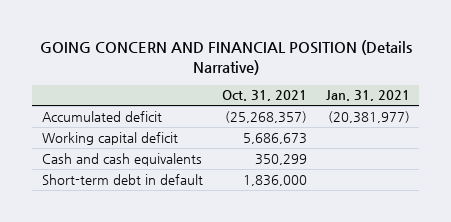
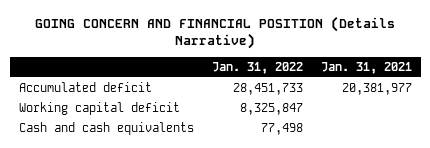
- | Oct. 31, 2021 | Jan. 31, 2021
+ | Jan. 31, 2022 | Jan. 31, 2021
- Accumulated deficit | (25,268,357) | (20,381,977)
+ Accumulated deficit | 28,451,733 | 20,381,977
- Short-term debt in default | 1,836,000 |

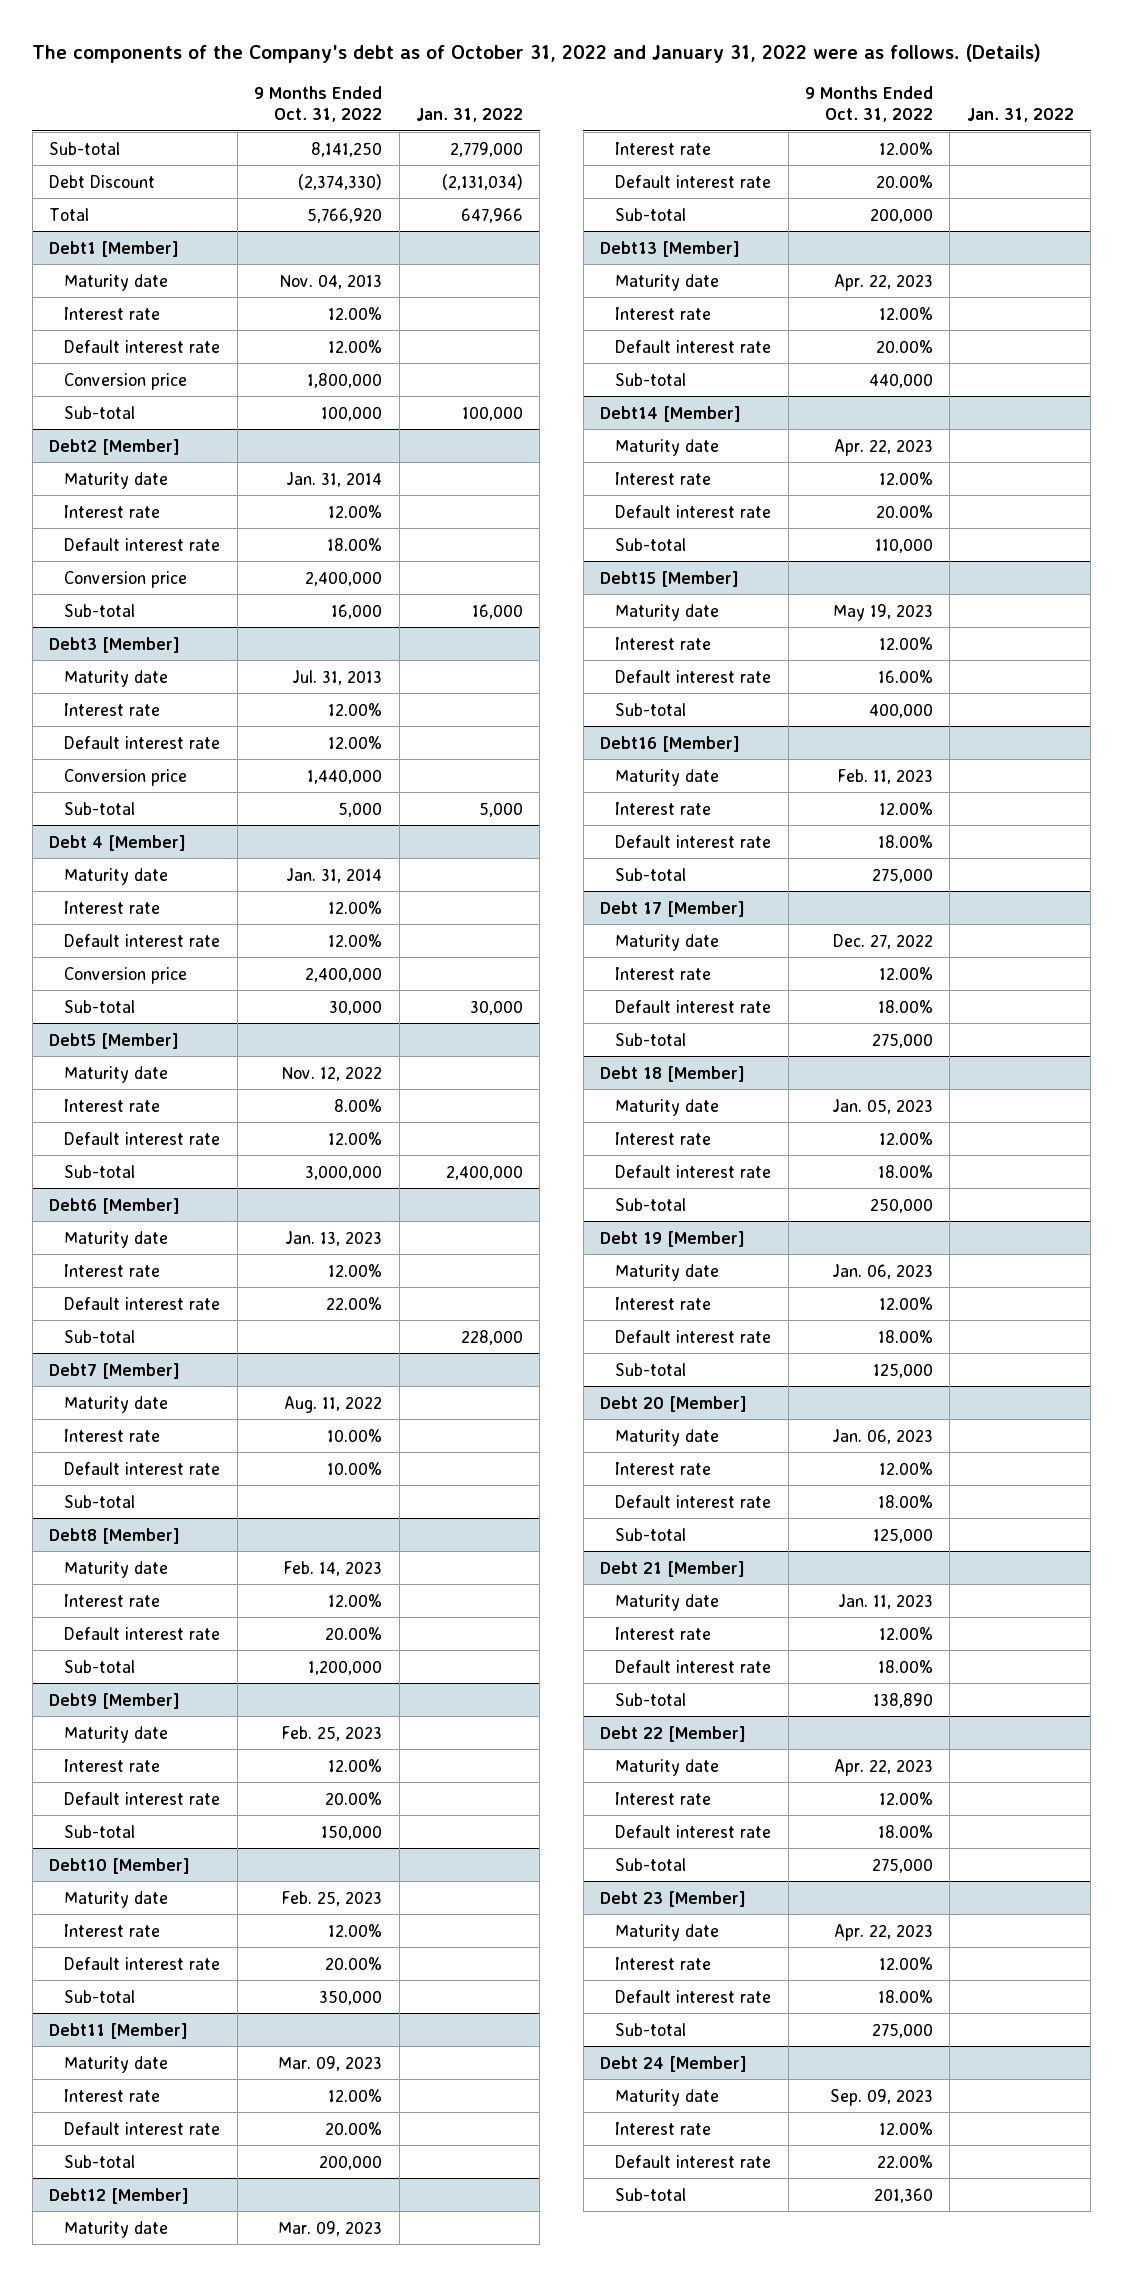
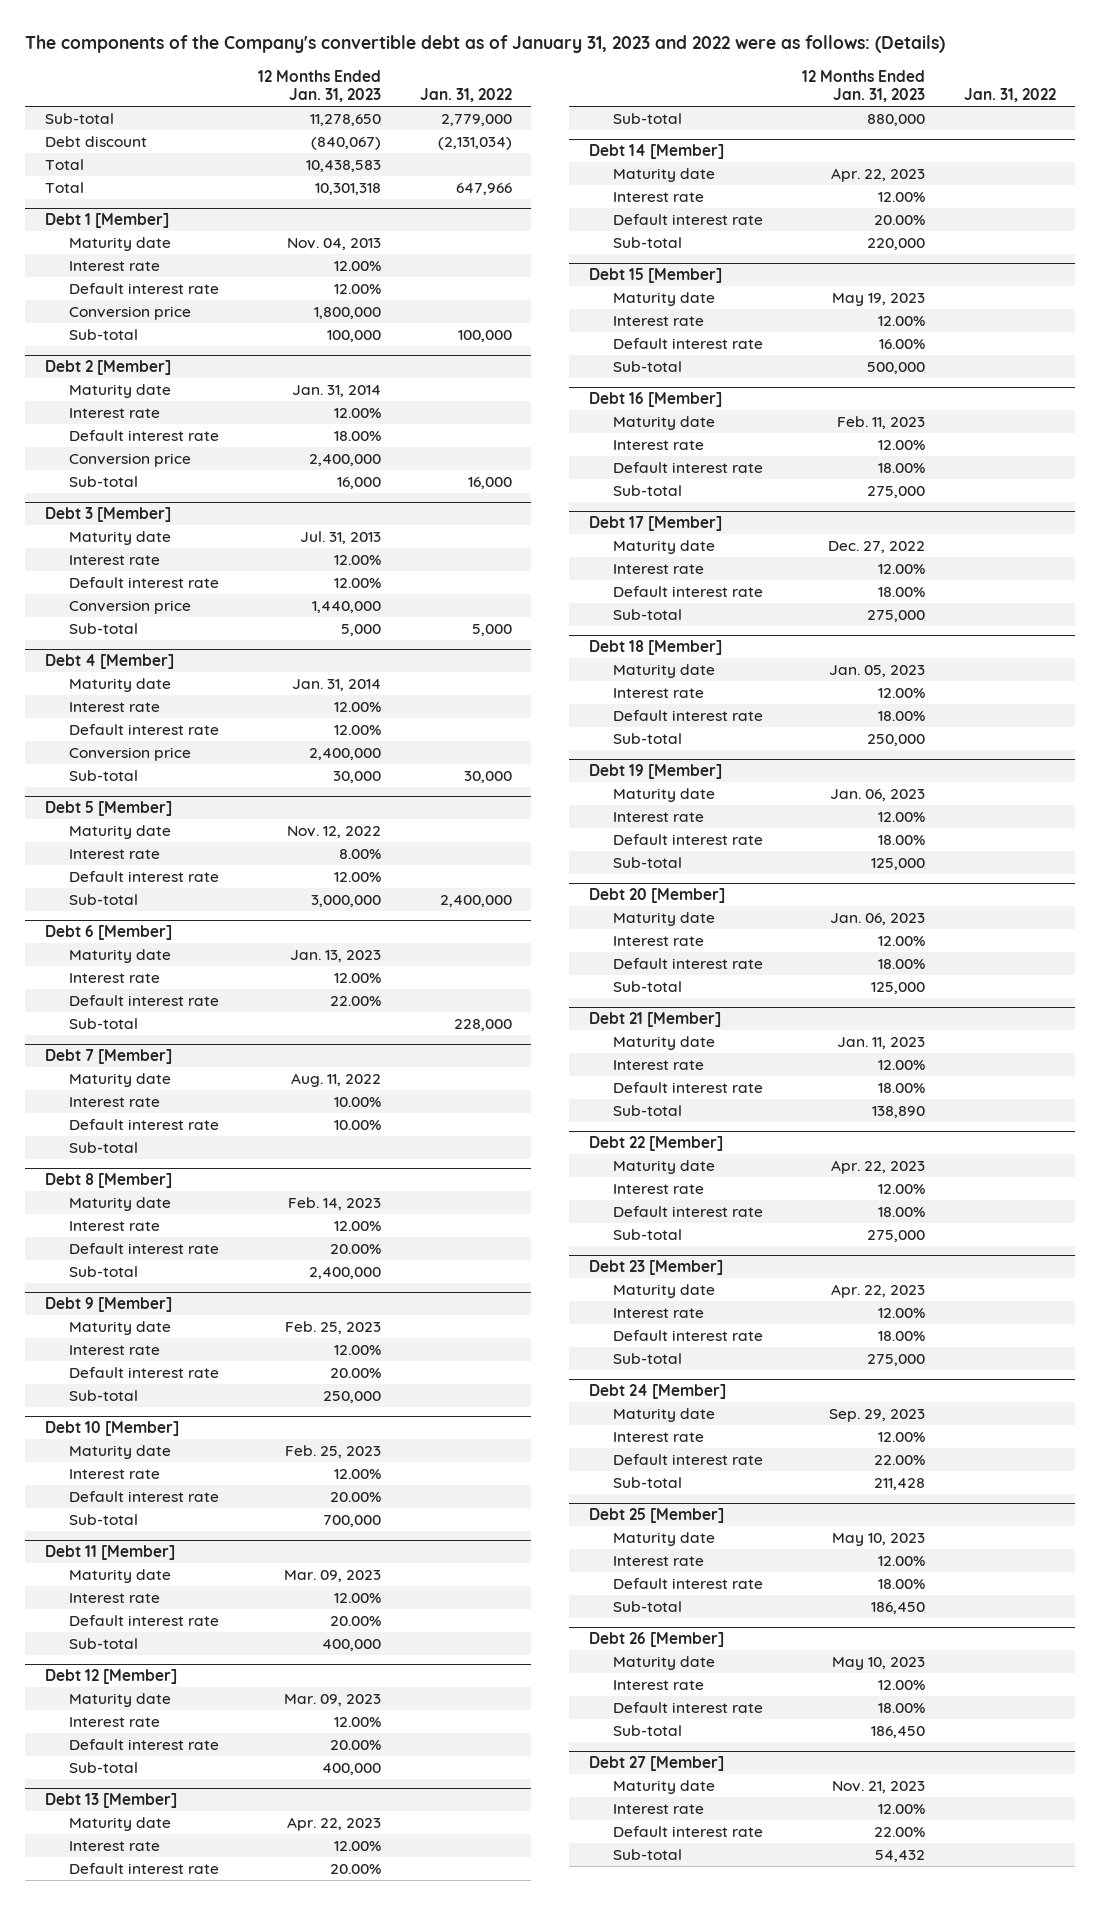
- The components of the Company's debt as of October 31, 2022 and January 31, 2022 were as follows. (Details)
+ The components of the Company's convertible debt as of January 31, 2023 and 2022 were as follows: (Details)
- | 9 Months Ended Oct. 31, 2022 | Jan. 31, 2022
+ | 12 Months Ended Jan. 31, 2023 | Jan. 31, 2022
- Debt Discount | (2,374,330) | (2,131,034)
+ Debt discount | (840,067) | (2,131,034)
+ Total | 10,438,583 |
- Debt1 [Member]
+ Debt 1 [Member]
- Debt2 [Member]
+ Debt 2 [Member]
- Debt3 [Member]
+ Debt 3 [Member]
- Debt5 [Member]
+ Debt 5 [Member]
- Debt6 [Member]
+ Debt 6 [Member]
- Debt7 [Member]
+ Debt 7 [Member]
- Debt8 [Member]
+ Debt 8 [Member]
- Debt9 [Member]
+ Debt 9 [Member]
- Debt10 [Member]
+ Debt 10 [Member]
- Debt11 [Member]
+ Debt 11 [Member]
- Debt12 [Member]
+ Debt 12 [Member]
- Debt13 [Member]
+ Debt 13 [Member]
- Debt14 [Member]
+ Debt 14 [Member]
- Debt15 [Member]
+ Debt 15 [Member]
- Debt16 [Member]
+ Debt 16 [Member]
+ Debt 25 [Member]
+ Maturity date | May 10, 2023 |
+ Interest rate | 12.00% |
+ Default interest rate | 18.00% |
+ Sub-total | 186,450 |
+ Debt 26 [Member]
+ Maturity date | May 10, 2023 |
+ Interest rate | 12.00% |
+ Default interest rate | 18.00% |
+ Sub-total | 186,450 |
+ Debt 27 [Member]
+ Maturity date | Nov. 21, 2023 |
+ Interest rate | 12.00% |
+ Default interest rate | 22.00% |
+ Sub-total | 54,432 |

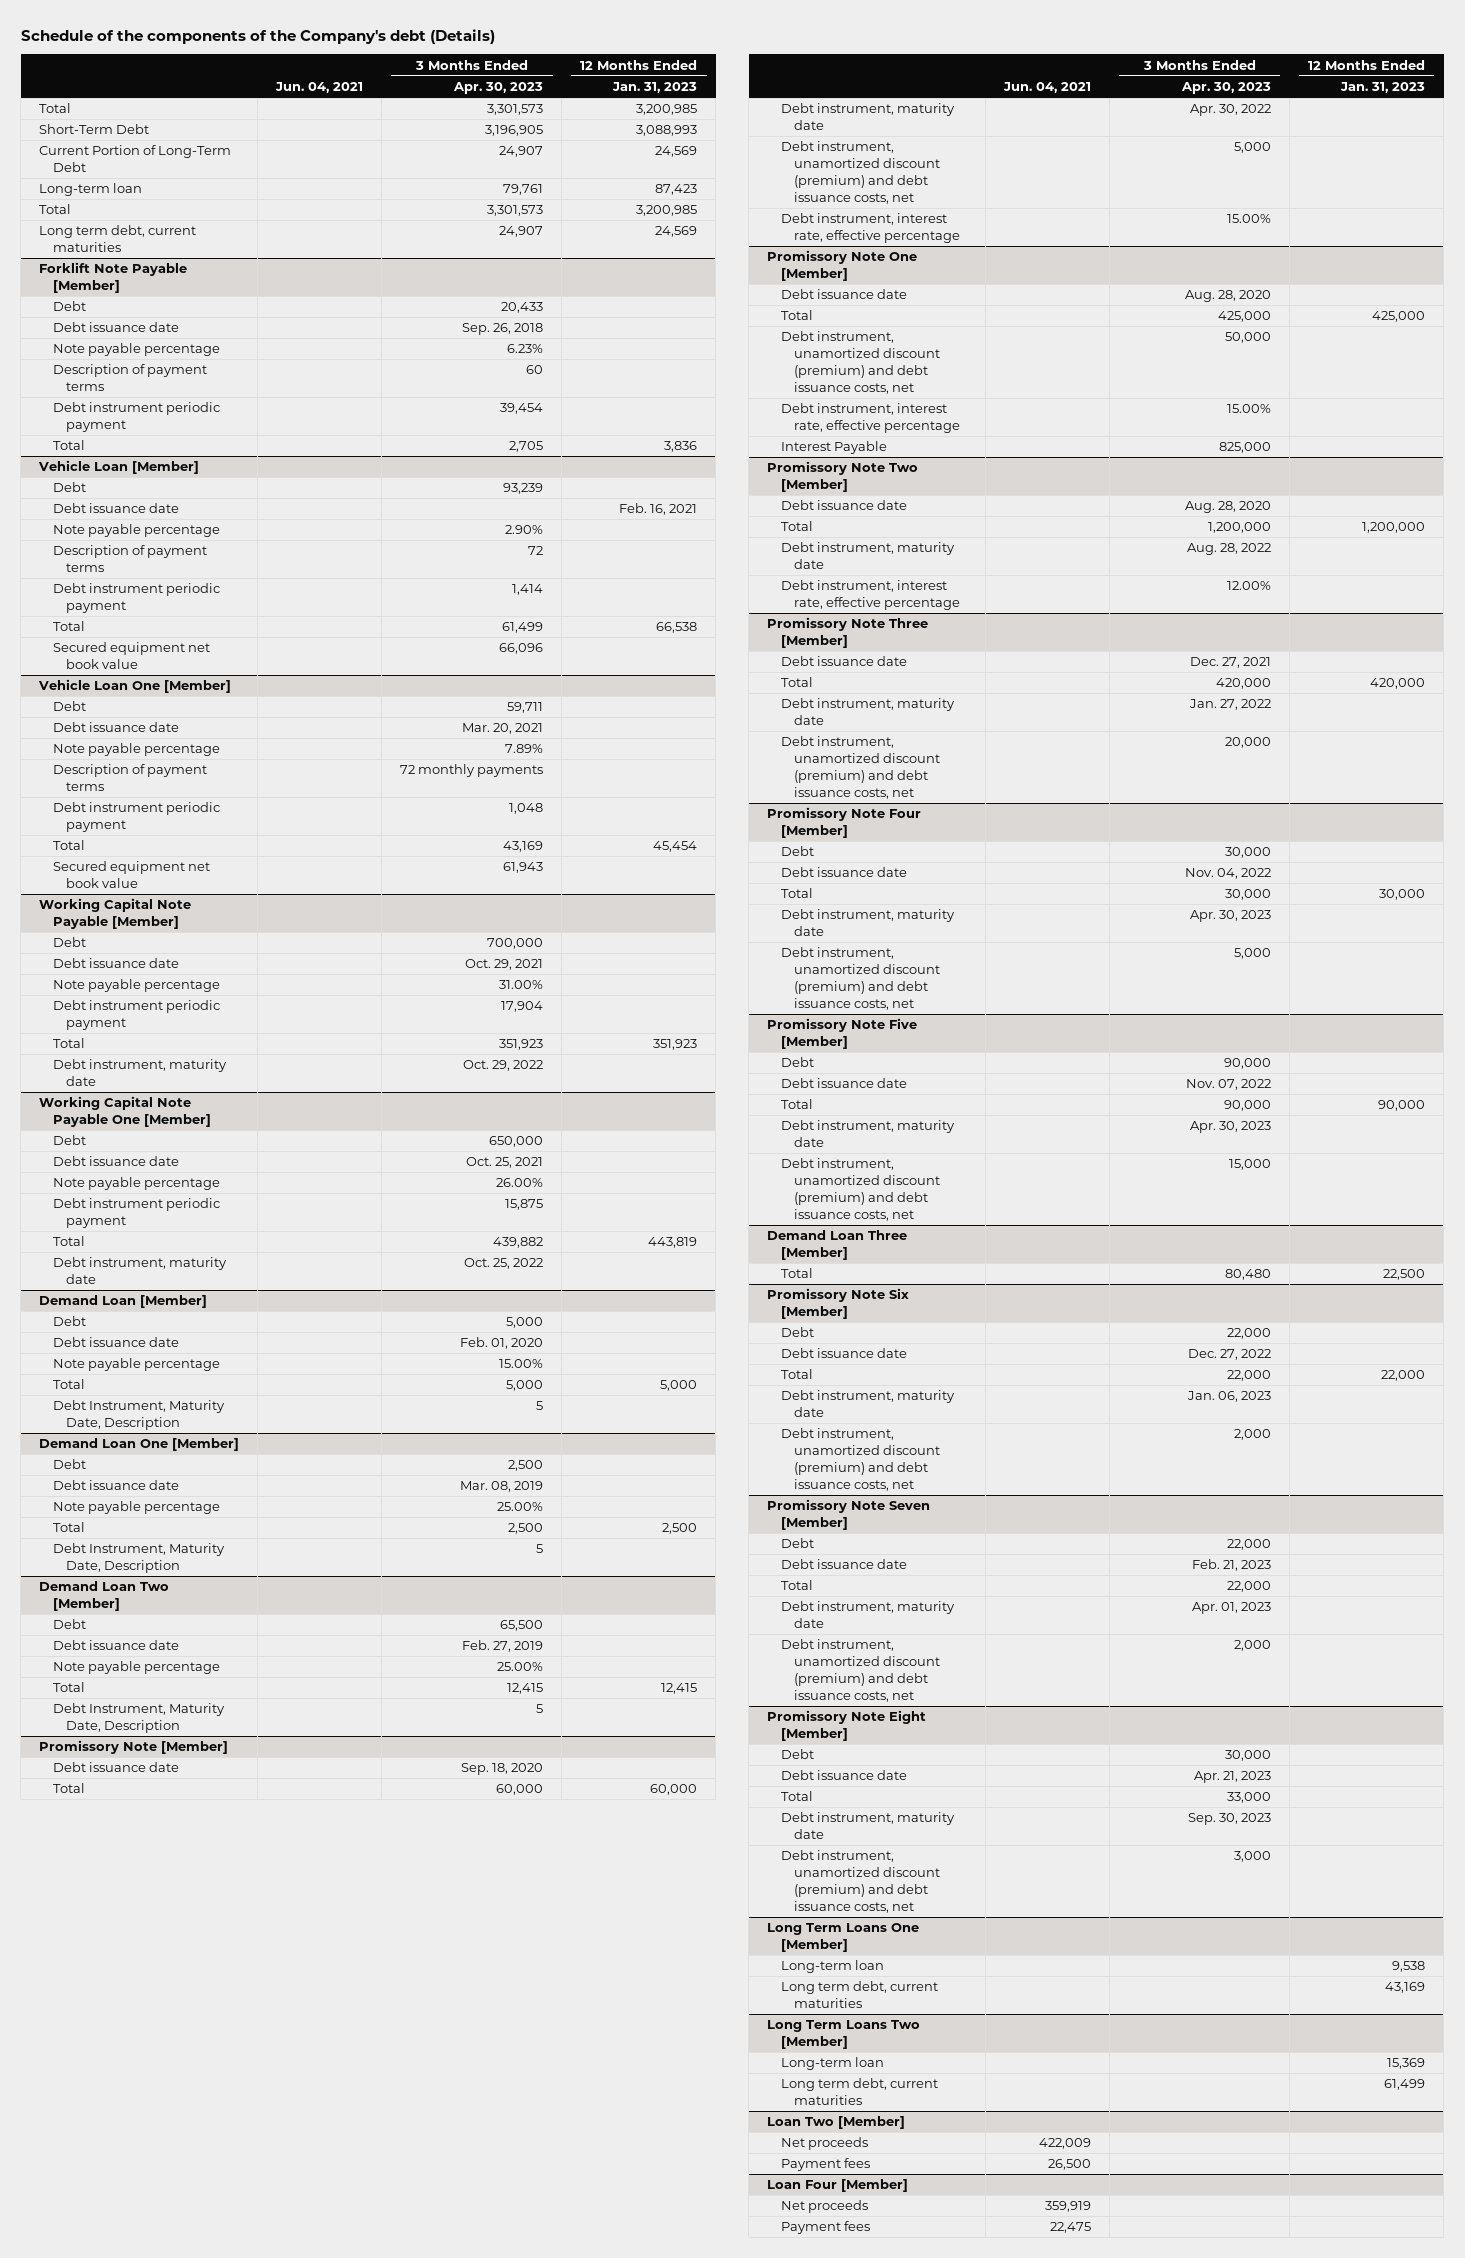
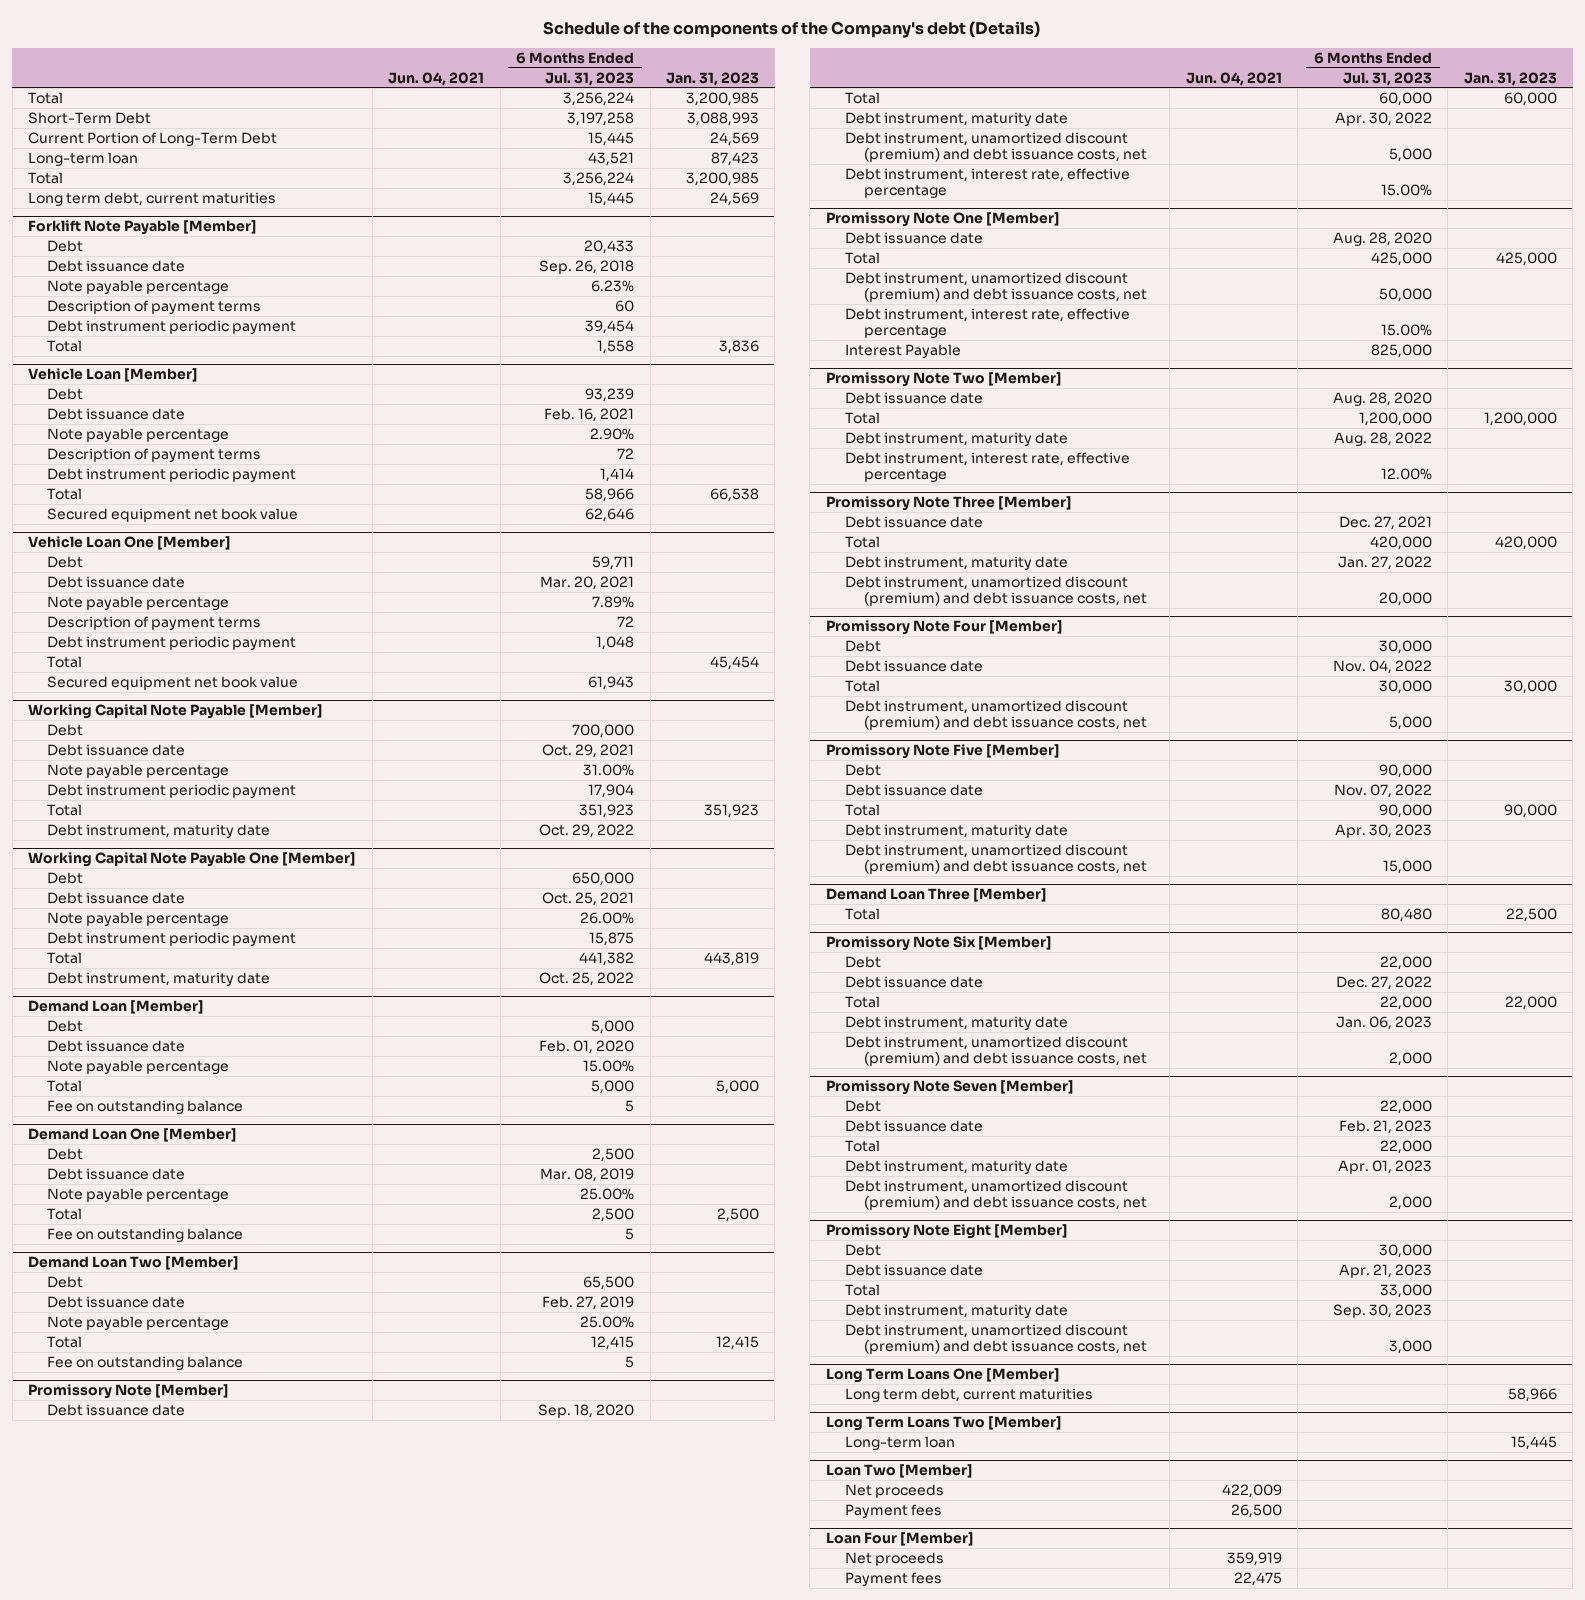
- | Jun. 04, 2021 | 3 Months Ended Apr. 30, 2023 | 12 Months Ended Jan. 31, 2023
+ | Jun. 04, 2021 | 6 Months Ended Jul. 31, 2023 | Jan. 31, 2023
@ Demand Loan [Member]
- Debt Instrument, Maturity Date, Description | | 5 |
+ Fee on outstanding balance | | 5 |
@ Demand Loan One [Member]
- Debt Instrument, Maturity Date, Description | | 5 |
+ Fee on outstanding balance | | 5 |
@ Demand Loan Two [Member]
- Debt Instrument, Maturity Date, Description | | 5 |
+ Fee on outstanding balance | | 5 |
@ Promissory Note Four [Member]
- Debt instrument, maturity date | | Apr. 30, 2023 |
@ Long Term Loans One [Member]
- Long-term loan | | | 9,538
@ Long Term Loans Two [Member]
- Long term debt, current maturities | | | 61,499

